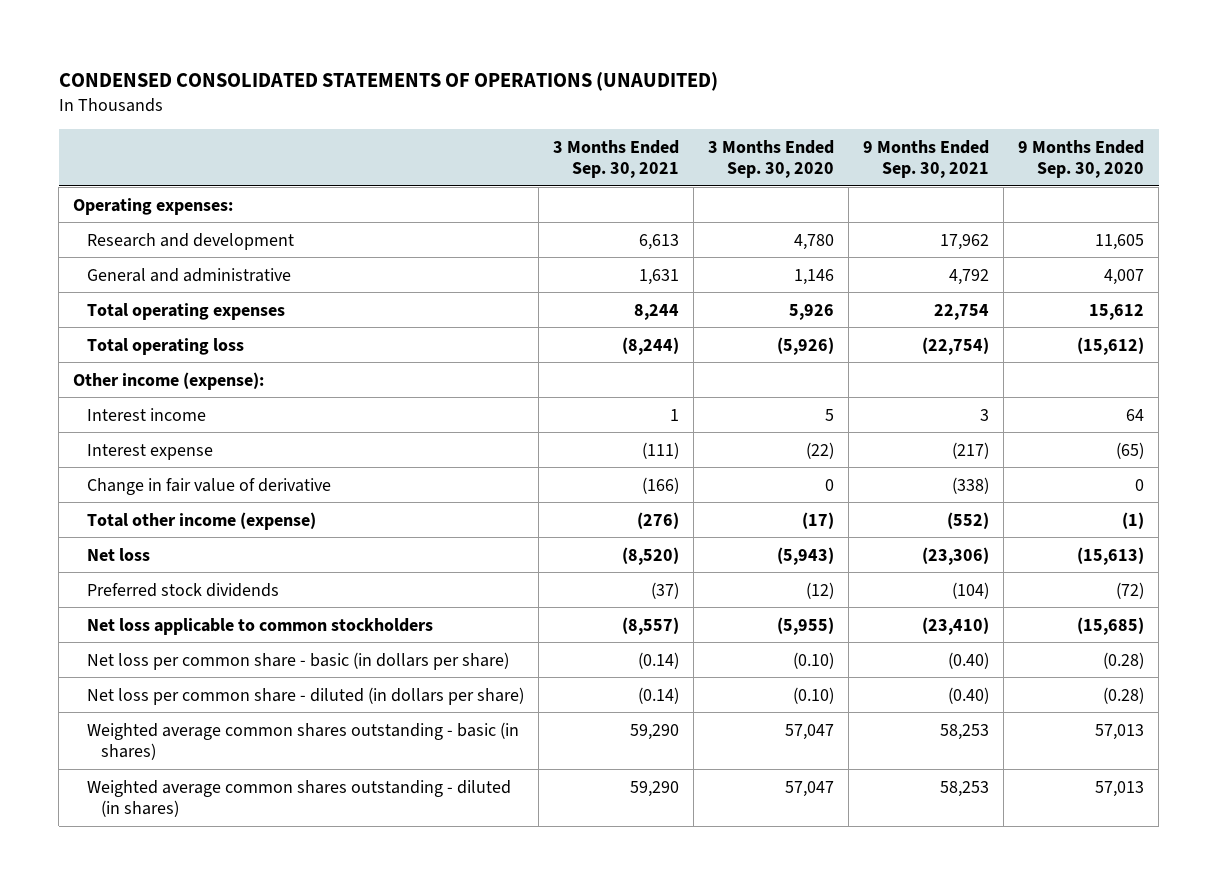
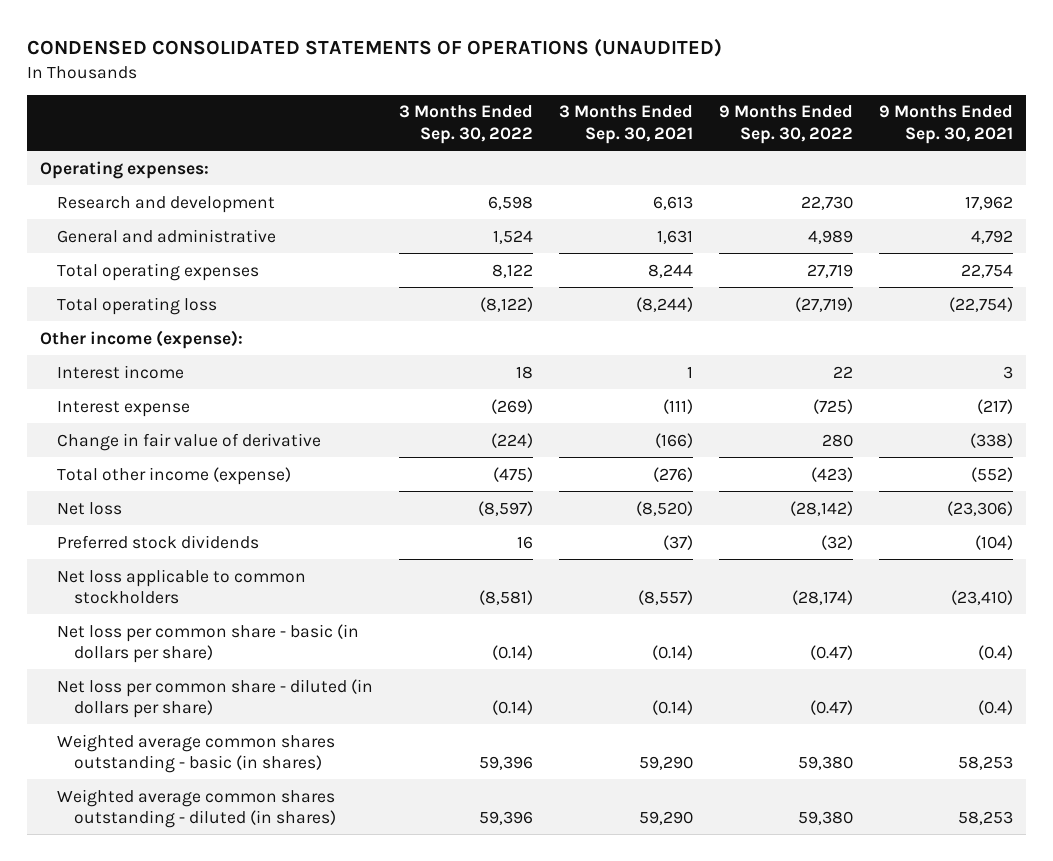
- | 3 Months Ended Sep. 30, 2021 | 3 Months Ended Sep. 30, 2020 | 9 Months Ended Sep. 30, 2021 | 9 Months Ended Sep. 30, 2020
+ | 3 Months Ended Sep. 30, 2022 | 3 Months Ended Sep. 30, 2021 | 9 Months Ended Sep. 30, 2022 | 9 Months Ended Sep. 30, 2021
- Net loss per common share - basic (in dollars per share) | (0.14) | (0.10) | (0.40) | (0.28)
- Net loss per common share - diluted (in dollars per share) | (0.14) | (0.10) | (0.40) | (0.28)
+ Net loss per common share - basic (in dollars per share) | (0.14) | (0.14) | (0.47) | (0.4)
+ Net loss per common share - diluted (in dollars per share) | (0.14) | (0.14) | (0.47) | (0.4)

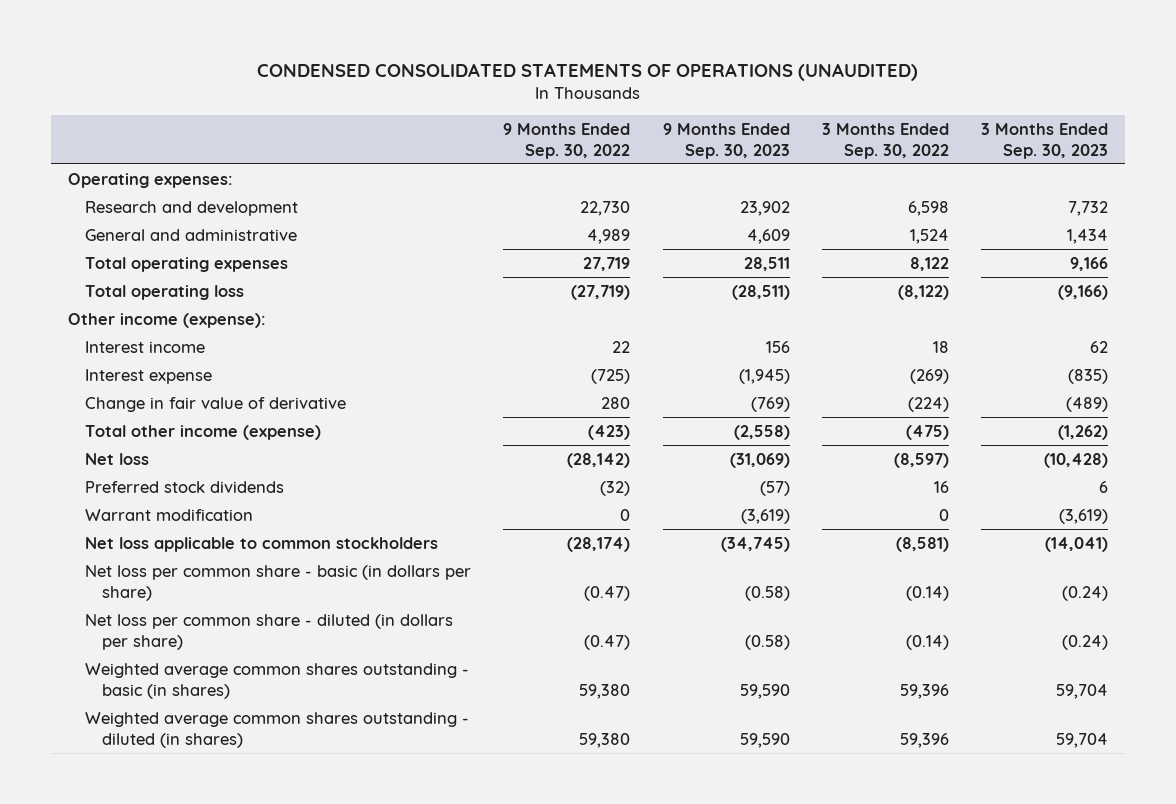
- | 3 Months Ended Sep. 30, 2022 | 3 Months Ended Sep. 30, 2021 | 9 Months Ended Sep. 30, 2022 | 9 Months Ended Sep. 30, 2021
+ | 9 Months Ended Sep. 30, 2022 | 9 Months Ended Sep. 30, 2023 | 3 Months Ended Sep. 30, 2022 | 3 Months Ended Sep. 30, 2023
+ Warrant modification | 0 | (3,619) | 0 | (3,619)

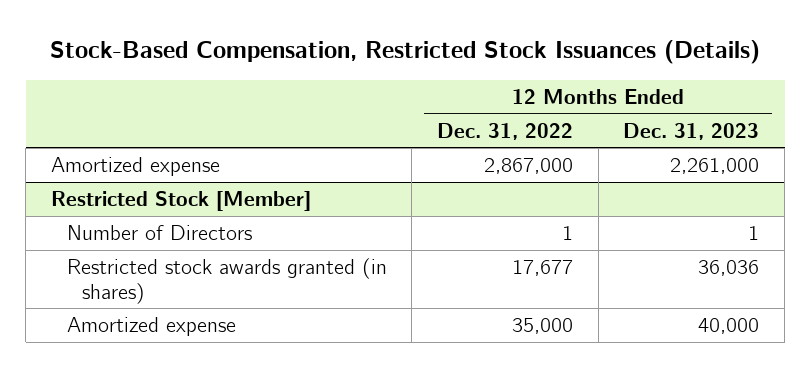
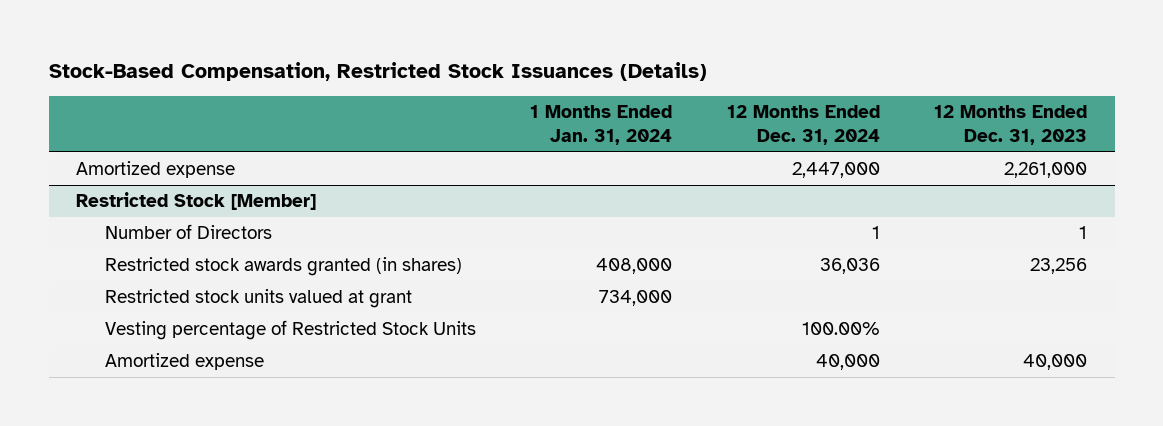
- | 12 Months Ended Dec. 31, 2022 | 12 Months Ended Dec. 31, 2023
+ | 1 Months Ended Jan. 31, 2024 | 12 Months Ended Dec. 31, 2024 | 12 Months Ended Dec. 31, 2023
@ Restricted Stock [Member]
- Restricted stock awards granted (in shares) | 17,677 | 36,036
+ Restricted stock awards granted (in shares) | 408,000 | 36,036 | 23,256
+ Restricted stock units valued at grant | 734,000 | |
+ Vesting percentage of Restricted Stock Units | | 100.00% |

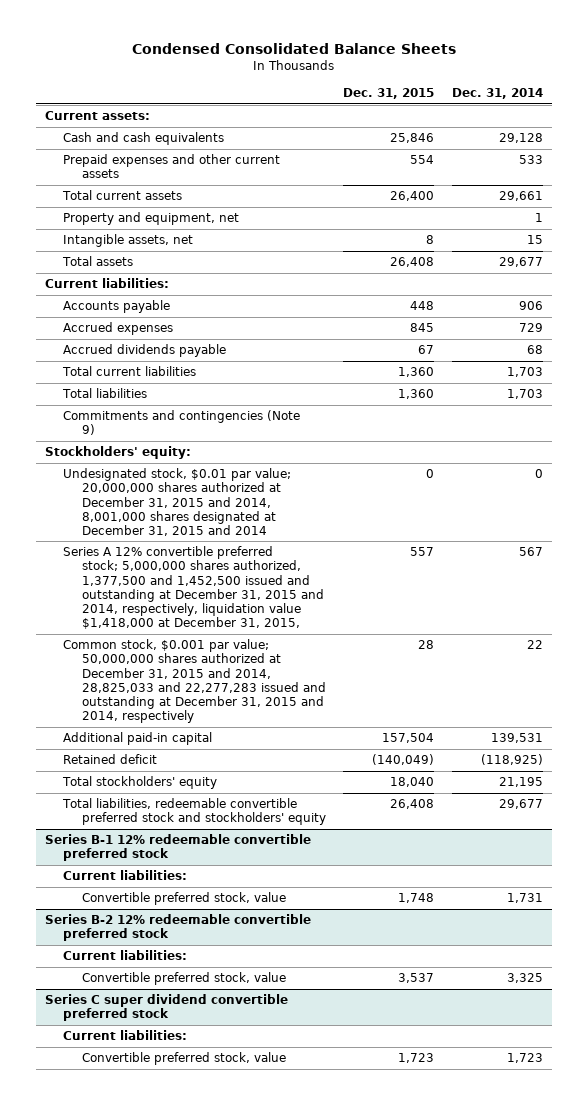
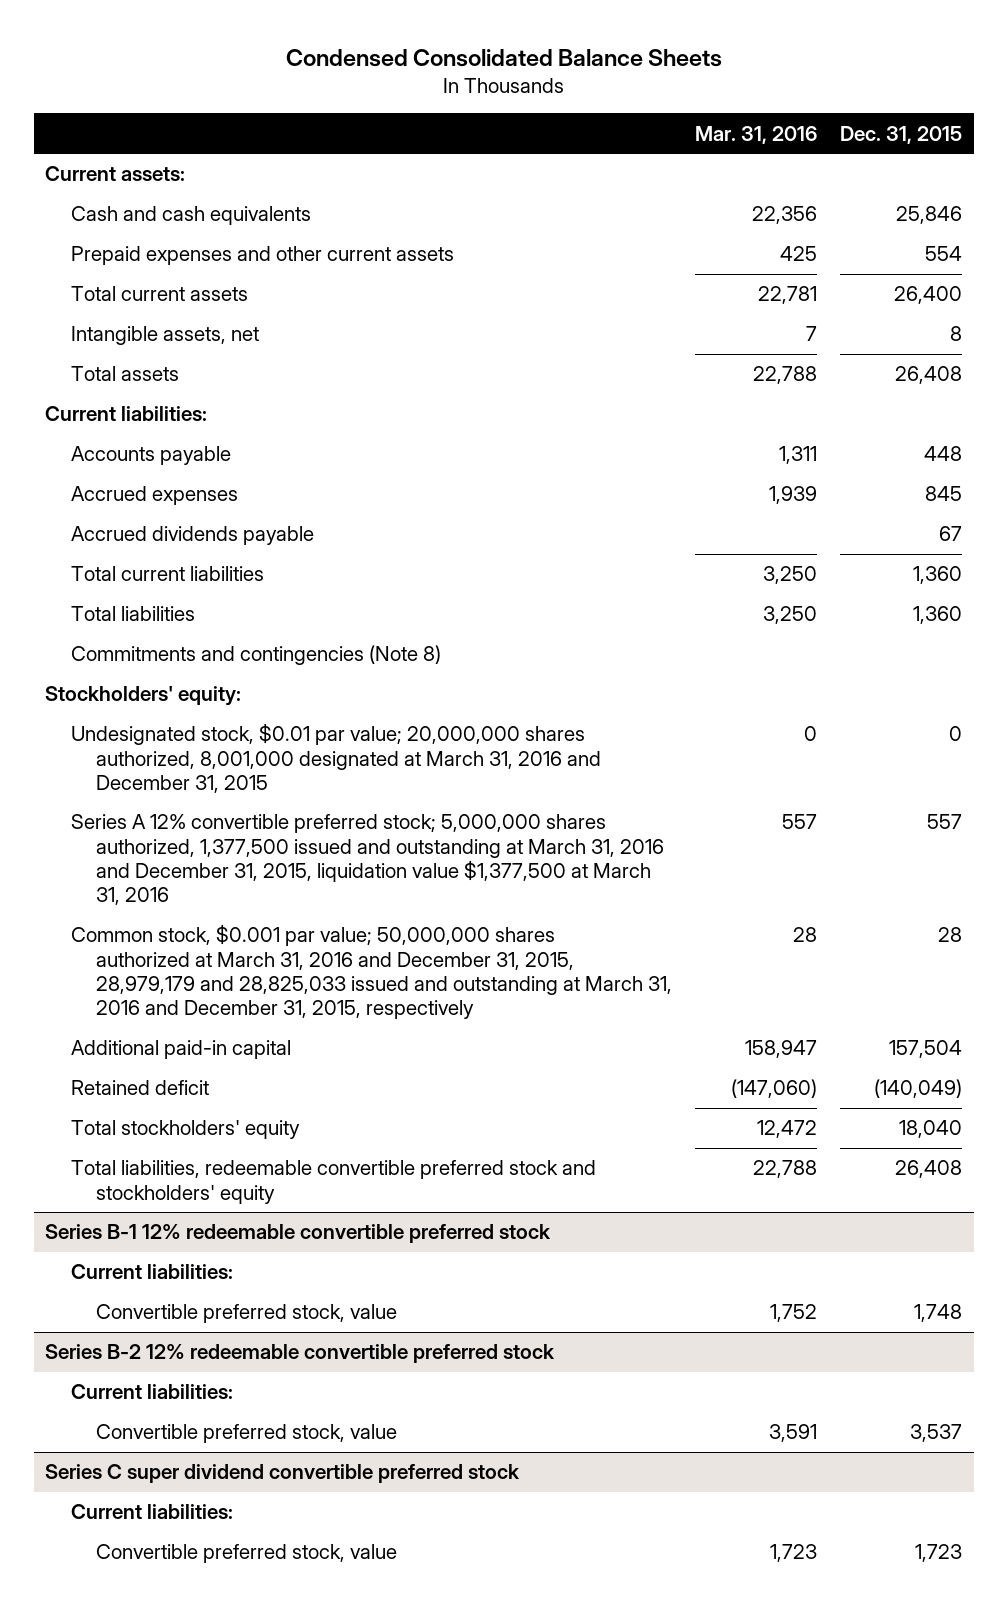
- | Dec. 31, 2015 | Dec. 31, 2014
+ | Mar. 31, 2016 | Dec. 31, 2015
- Property and equipment, net | | 1
- Commitments and contingencies (Note 9)
+ Commitments and contingencies (Note 8)
- Undesignated stock, $0.01 par value; 20,000,000 shares authorized at December 31, 2015 and 2014, 8,001,000 shares designated at December 31, 2015 and 2014 | 0 | 0
- Series A 12% convertible preferred stock; 5,000,000 shares authorized, 1,377,500 and 1,452,500 issued and outstanding at December 31, 2015 and 2014, respectively, liquidation value $1,418,000 at December 31, 2015, | 557 | 567
- Common stock, $0.001 par value; 50,000,000 shares authorized at December 31, 2015 and 2014, 28,825,033 and 22,277,283 issued and outstanding at December 31, 2015 and 2014, respectively | 28 | 22
+ Undesignated stock, $0.01 par value; 20,000,000 shares authorized, 8,001,000 designated at March 31, 2016 and December 31, 2015 | 0 | 0
+ Series A 12% convertible preferred stock; 5,000,000 shares authorized, 1,377,500 issued and outstanding at March 31, 2016 and December 31, 2015, liquidation value $1,377,500 at March 31, 2016 | 557 | 557
+ Common stock, $0.001 par value; 50,000,000 shares authorized at March 31, 2016 and December 31, 2015, 28,979,179 and 28,825,033 issued and outstanding at March 31, 2016 and December 31, 2015, respectively | 28 | 28

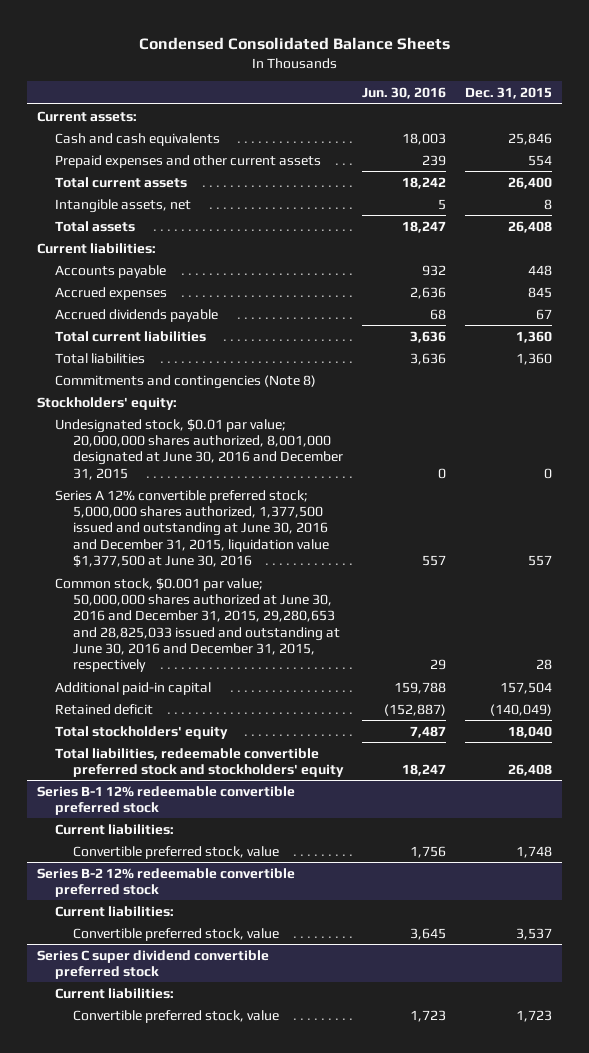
- | Mar. 31, 2016 | Dec. 31, 2015
+ | Jun. 30, 2016 | Dec. 31, 2015
- Undesignated stock, $0.01 par value; 20,000,000 shares authorized, 8,001,000 designated at March 31, 2016 and December 31, 2015 | 0 | 0
- Series A 12% convertible preferred stock; 5,000,000 shares authorized, 1,377,500 issued and outstanding at March 31, 2016 and December 31, 2015, liquidation value $1,377,500 at March 31, 2016 | 557 | 557
- Common stock, $0.001 par value; 50,000,000 shares authorized at March 31, 2016 and December 31, 2015, 28,979,179 and 28,825,033 issued and outstanding at March 31, 2016 and December 31, 2015, respectively | 28 | 28
+ Undesignated stock, $0.01 par value; 20,000,000 shares authorized, 8,001,000 designated at June 30, 2016 and December 31, 2015 | 0 | 0
+ Series A 12% convertible preferred stock; 5,000,000 shares authorized, 1,377,500 issued and outstanding at June 30, 2016 and December 31, 2015, liquidation value $1,377,500 at June 30, 2016 | 557 | 557
+ Common stock, $0.001 par value; 50,000,000 shares authorized at June 30, 2016 and December 31, 2015, 29,280,653 and 28,825,033 issued and outstanding at June 30, 2016 and December 31, 2015, respectively | 29 | 28

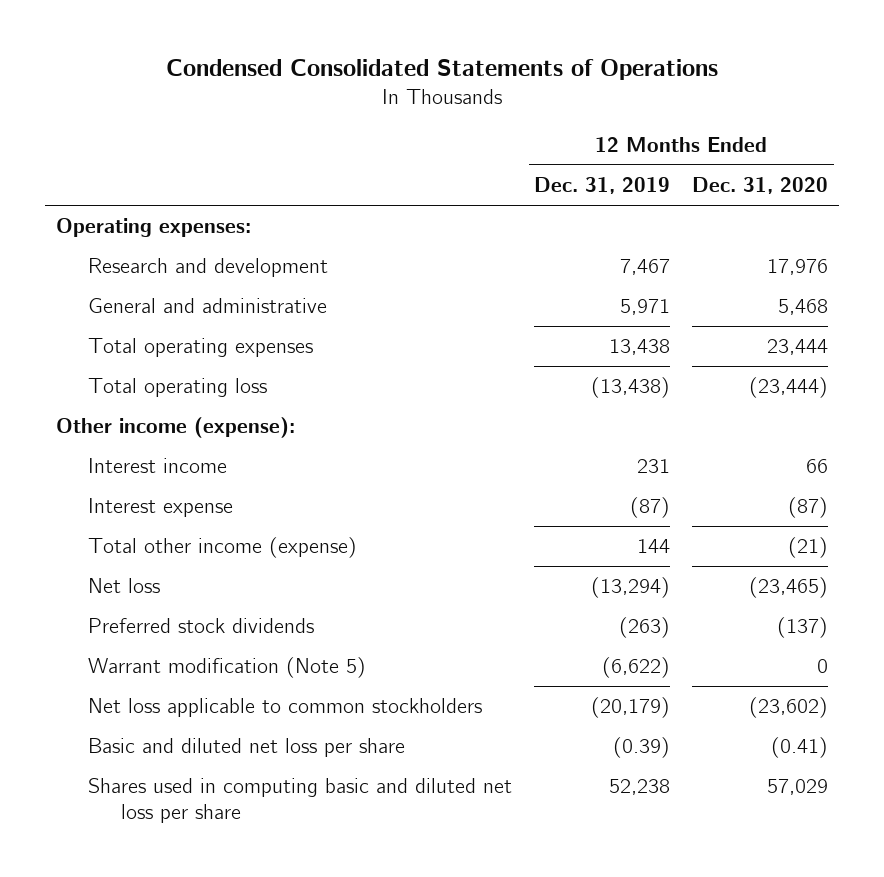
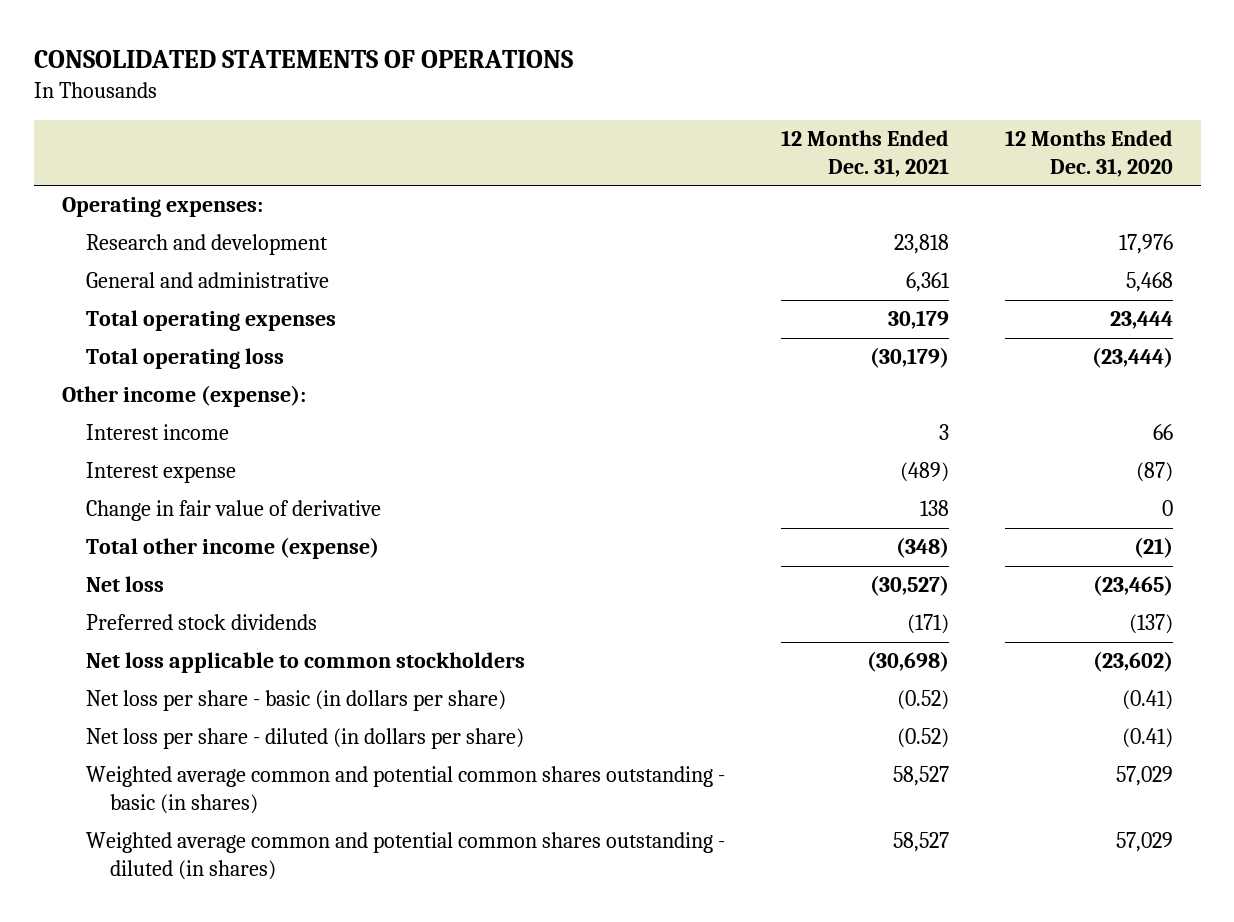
- Condensed Consolidated Statements of Operations
+ CONSOLIDATED STATEMENTS OF OPERATIONS
- | 12 Months Ended Dec. 31, 2019 | 12 Months Ended Dec. 31, 2020
+ | 12 Months Ended Dec. 31, 2021 | 12 Months Ended Dec. 31, 2020
+ Change in fair value of derivative | 138 | 0
- Warrant modification (Note 5) | (6,622) | 0
- Basic and diluted net loss per share | (0.39) | (0.41)
- Shares used in computing basic and diluted net loss per share | 52,238 | 57,029
+ Net loss per share - basic (in dollars per share) | (0.52) | (0.41)
+ Net loss per share - diluted (in dollars per share) | (0.52) | (0.41)
+ Weighted average common and potential common shares outstanding - basic (in shares) | 58,527 | 57,029
+ Weighted average common and potential common shares outstanding - diluted (in shares) | 58,527 | 57,029

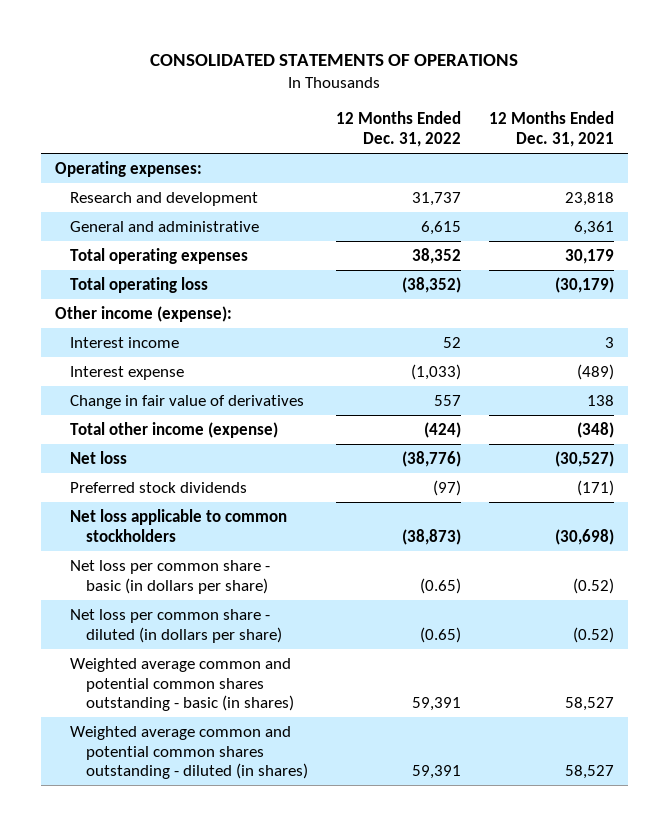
- | 12 Months Ended Dec. 31, 2021 | 12 Months Ended Dec. 31, 2020
+ | 12 Months Ended Dec. 31, 2022 | 12 Months Ended Dec. 31, 2021
- Change in fair value of derivative | 138 | 0
+ Change in fair value of derivatives | 557 | 138
- Net loss per share - basic (in dollars per share) | (0.52) | (0.41)
- Net loss per share - diluted (in dollars per share) | (0.52) | (0.41)
+ Net loss per common share - basic (in dollars per share) | (0.65) | (0.52)
+ Net loss per common share - diluted (in dollars per share) | (0.65) | (0.52)

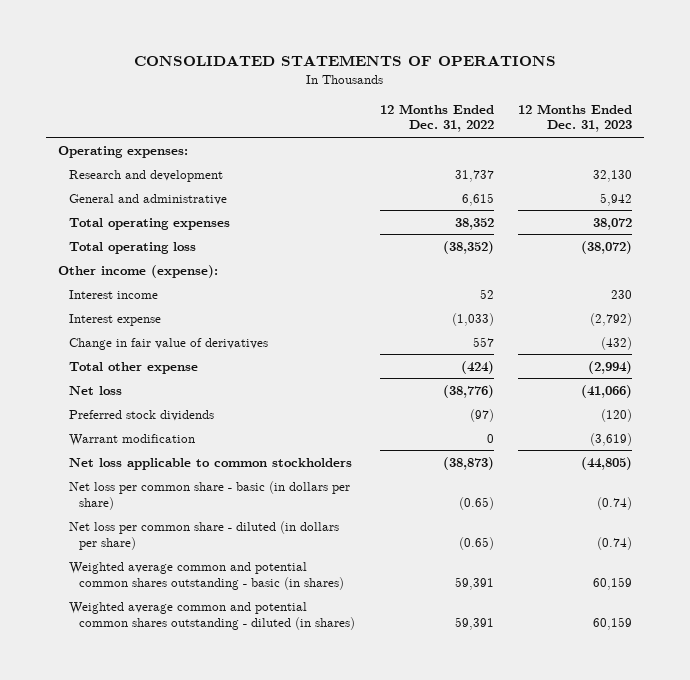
- | 12 Months Ended Dec. 31, 2022 | 12 Months Ended Dec. 31, 2021
+ | 12 Months Ended Dec. 31, 2022 | 12 Months Ended Dec. 31, 2023
- Total other income (expense) | (424) | (348)
+ Total other expense | (424) | (2,994)
+ Warrant modification | 0 | (3,619)

